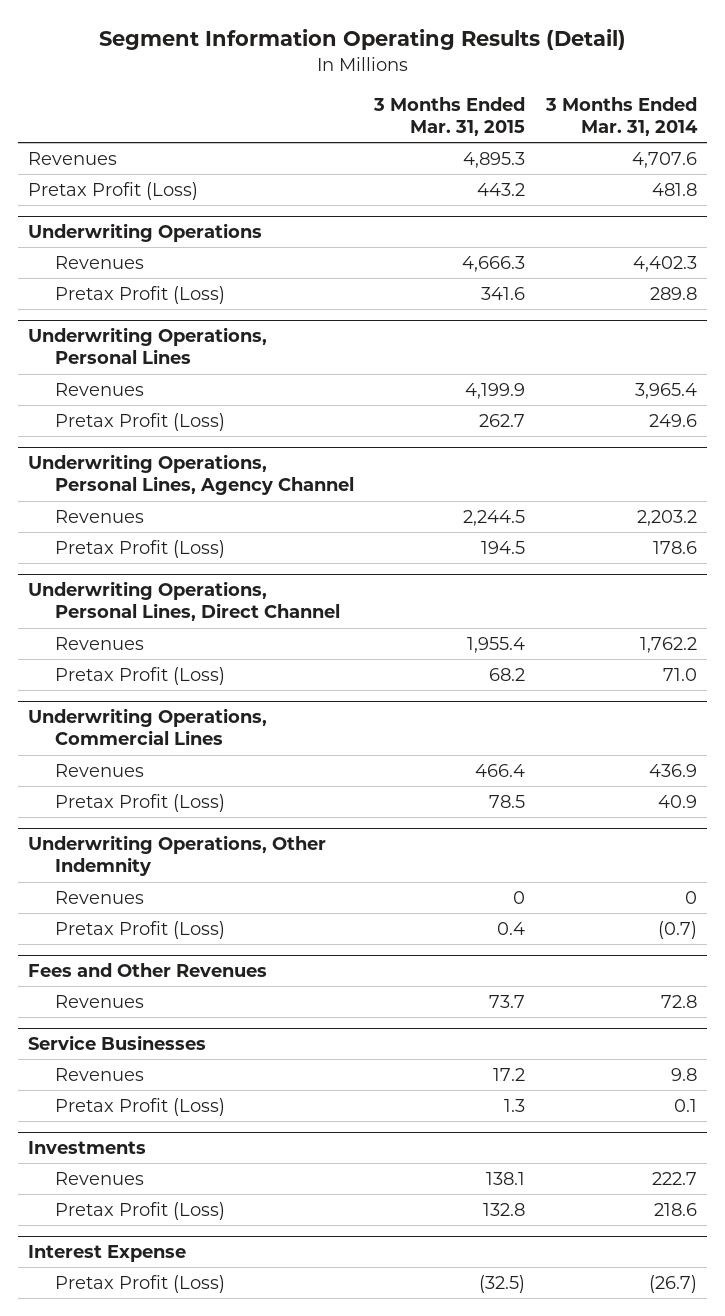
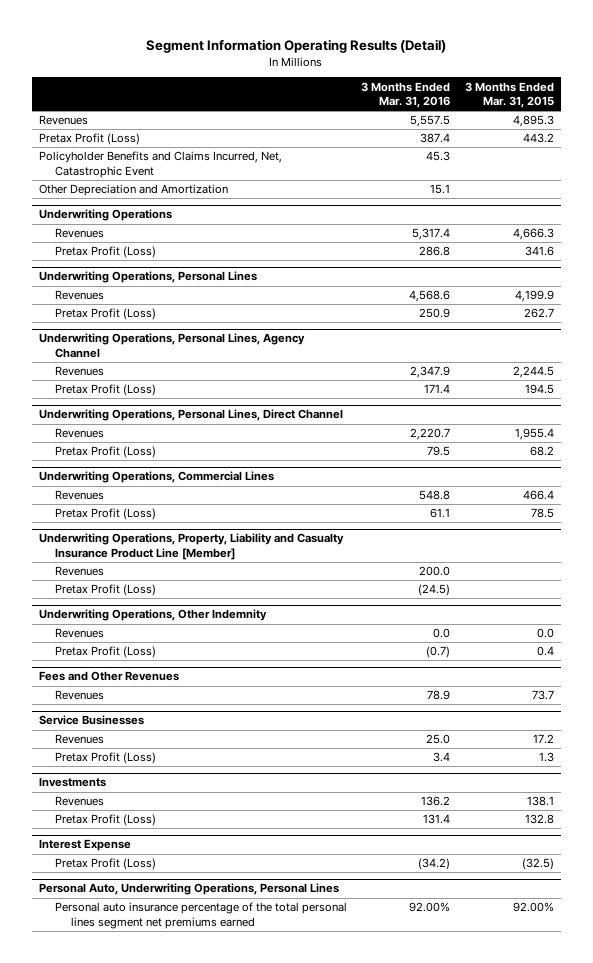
- | 3 Months Ended Mar. 31, 2015 | 3 Months Ended Mar. 31, 2014
+ | 3 Months Ended Mar. 31, 2016 | 3 Months Ended Mar. 31, 2015
+ Policyholder Benefits and Claims Incurred, Net, Catastrophic Event | 45.3 |
+ Other Depreciation and Amortization | 15.1 |
+ Underwriting Operations, Property, Liability and Casualty Insurance Product Line [Member]
+ Revenues | 200.0 |
+ Pretax Profit (Loss) | (24.5) |
@ Underwriting Operations, Other Indemnity
- Revenues | 0 | 0
+ Revenues | 0.0 | 0.0
+ Personal Auto, Underwriting Operations, Personal Lines
+ Personal auto insurance percentage of the total personal lines segment net premiums earned | 92.00% | 92.00%

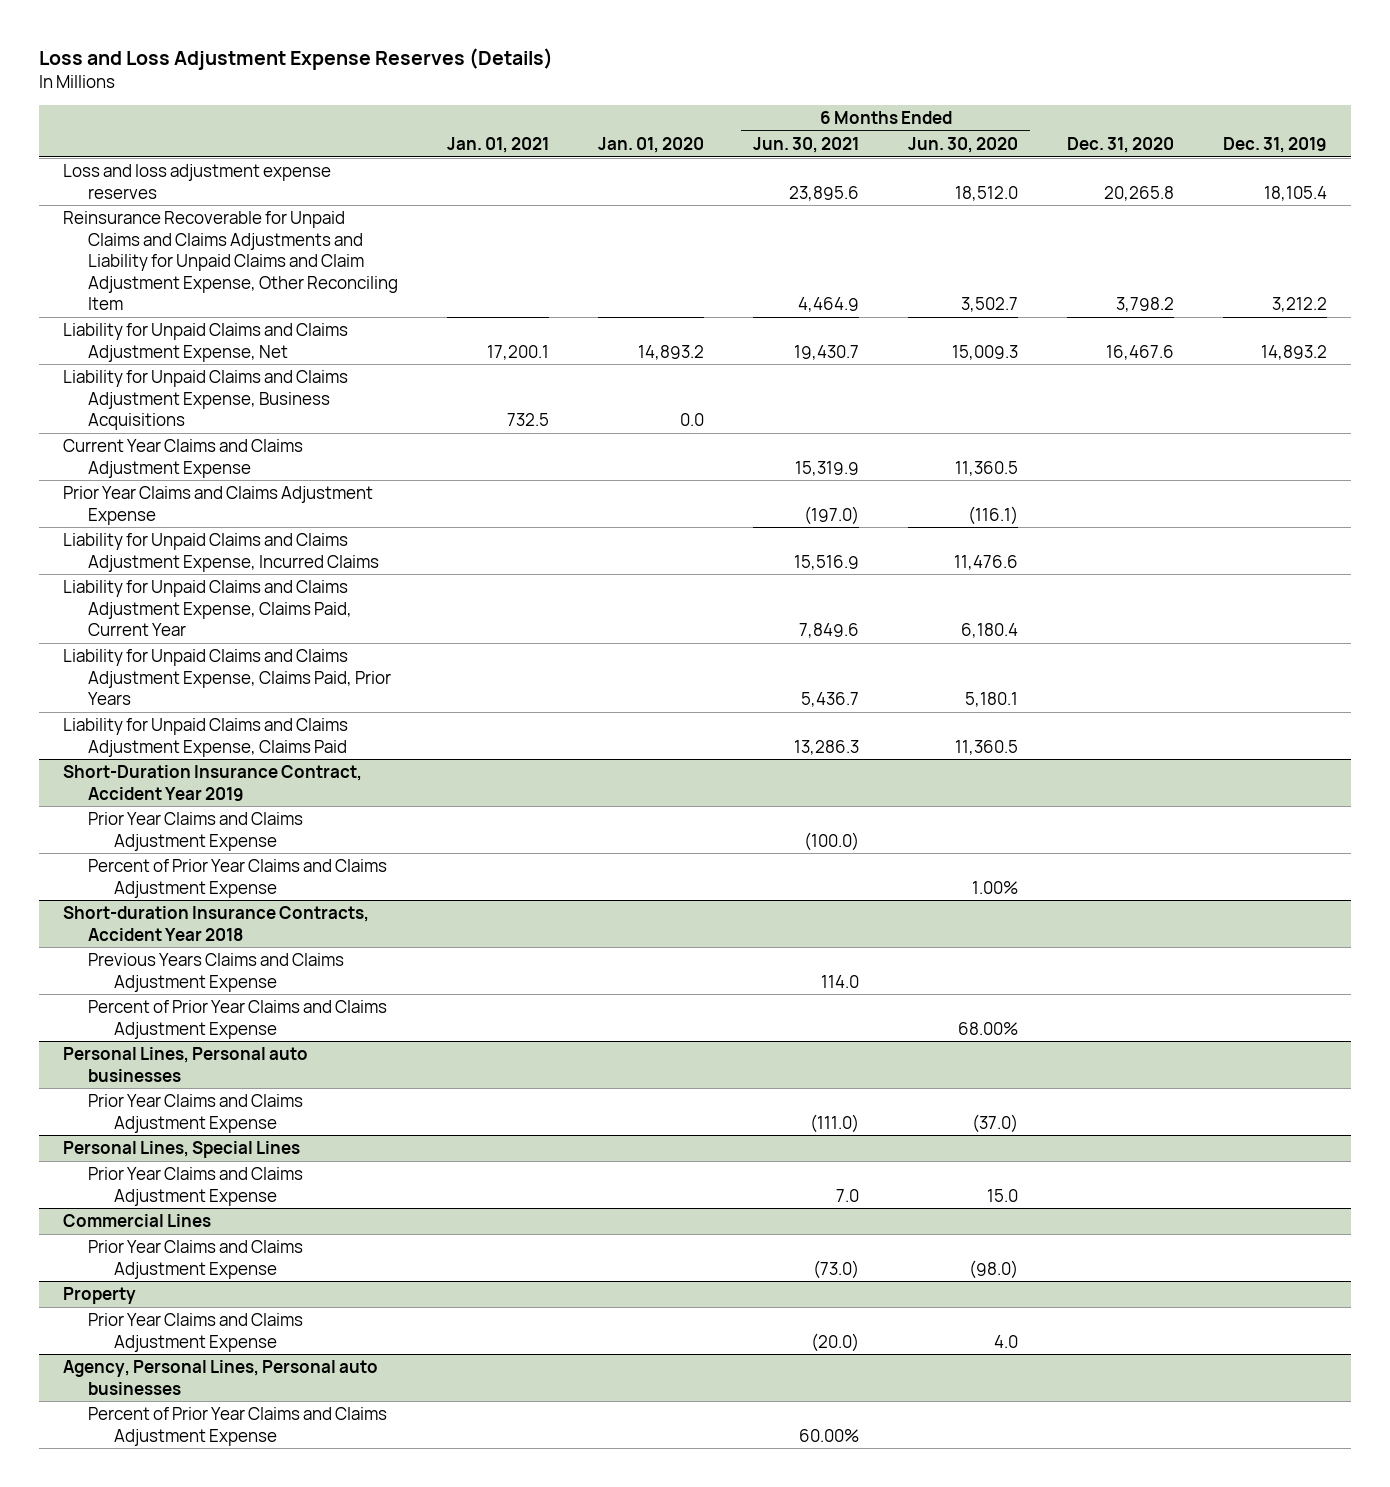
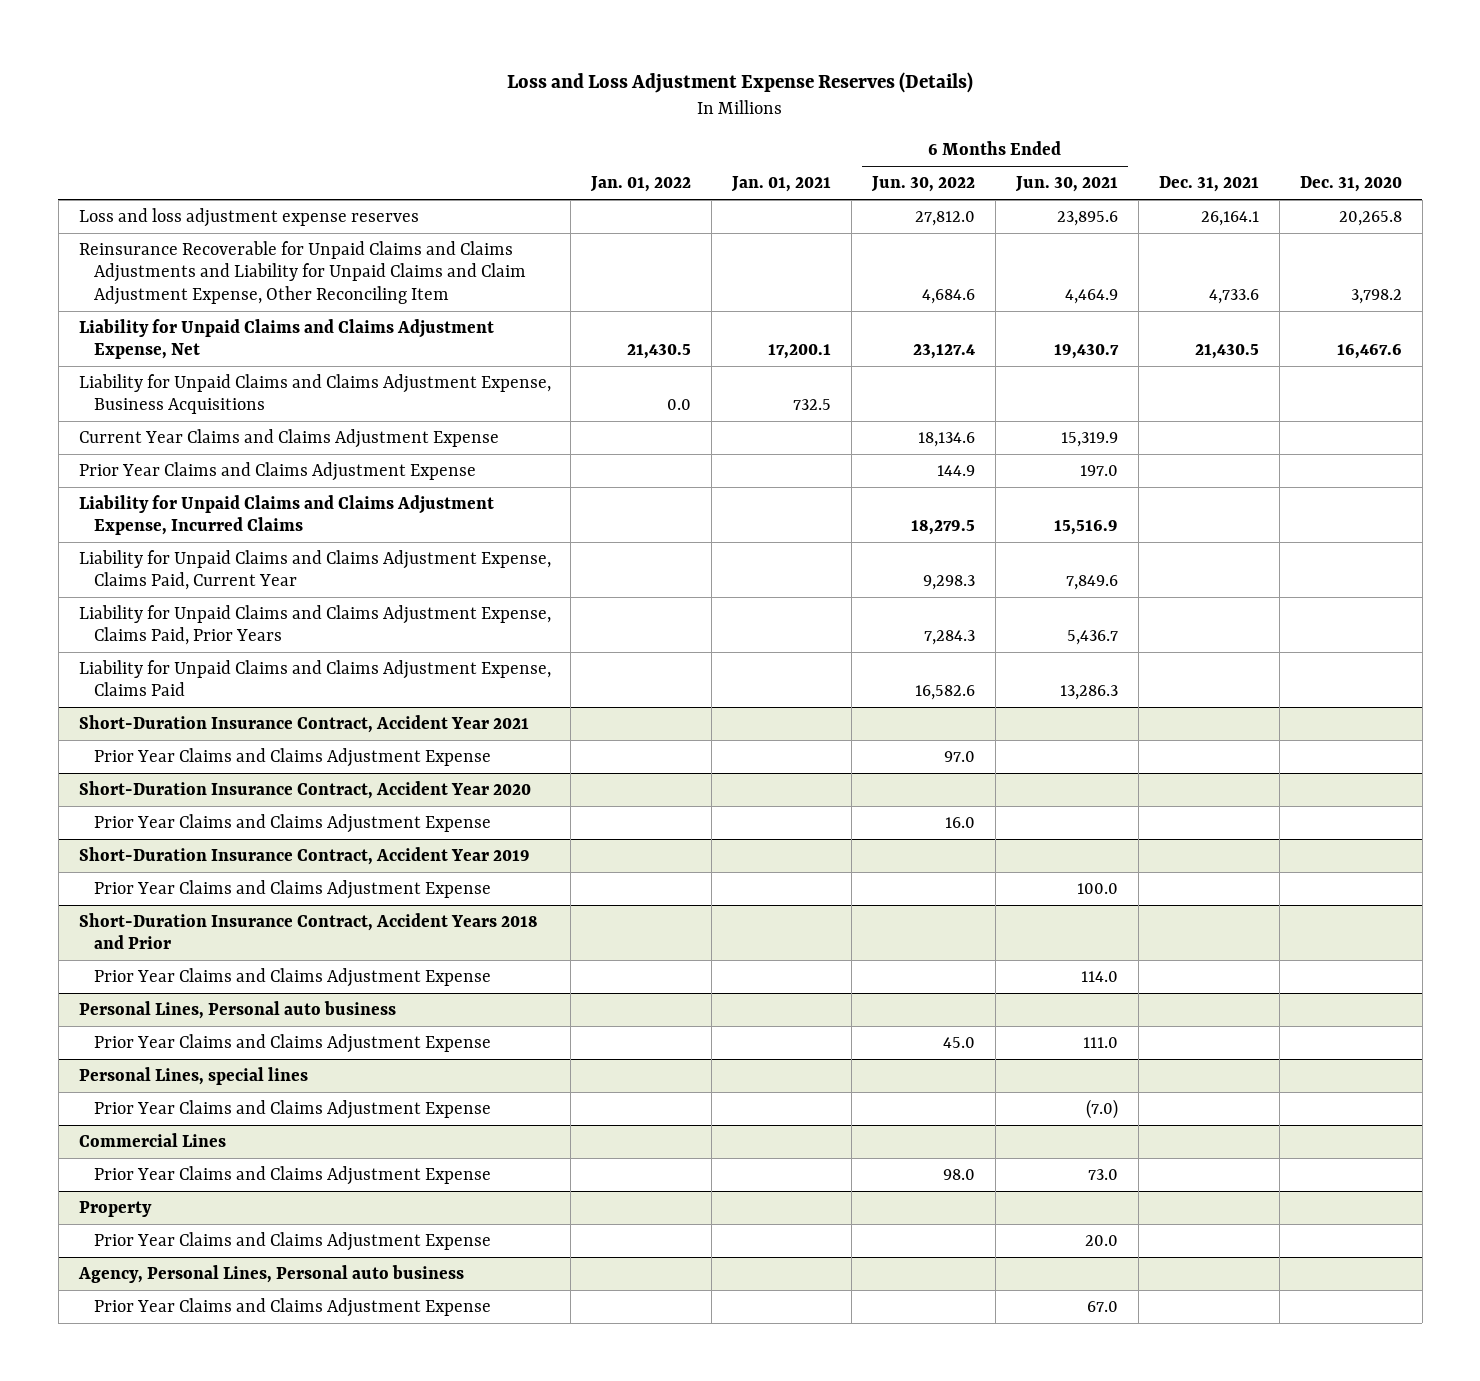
- | Jan. 01, 2021 | Jan. 01, 2020 | 6 Months Ended Jun. 30, 2021 | 6 Months Ended Jun. 30, 2020 | Dec. 31, 2020 | Dec. 31, 2019
+ | Jan. 01, 2022 | Jan. 01, 2021 | 6 Months Ended Jun. 30, 2022 | 6 Months Ended Jun. 30, 2021 | Dec. 31, 2021 | Dec. 31, 2020
- Prior Year Claims and Claims Adjustment Expense | | | (197.0) | (116.1) | |
+ Prior Year Claims and Claims Adjustment Expense | | | 144.9 | 197.0 | |
+ Short-Duration Insurance Contract, Accident Year 2021
+ Prior Year Claims and Claims Adjustment Expense | | | 97.0 | | |
+ Short-Duration Insurance Contract, Accident Year 2020
+ Prior Year Claims and Claims Adjustment Expense | | | 16.0 | | |
@ Short-Duration Insurance Contract, Accident Year 2019
- Prior Year Claims and Claims Adjustment Expense | | | (100.0) | | |
- Percent of Prior Year Claims and Claims Adjustment Expense | | | | 1.00% | |
- Short-duration Insurance Contracts, Accident Year 2018
- Previous Years Claims and Claims Adjustment Expense | | | 114.0 | | |
- Percent of Prior Year Claims and Claims Adjustment Expense | | | | 68.00% | |
- Personal Lines, Personal auto businesses
- Prior Year Claims and Claims Adjustment Expense | | | (111.0) | (37.0) | |
- Personal Lines, Special Lines
- Prior Year Claims and Claims Adjustment Expense | | | 7.0 | 15.0 | |
@ Short-Duration Insurance Contract, Accident Year 2019
+ Prior Year Claims and Claims Adjustment Expense | | | | 100.0 | |
+ Short-Duration Insurance Contract, Accident Years 2018 and Prior
+ Prior Year Claims and Claims Adjustment Expense | | | | 114.0 | |
+ Personal Lines, Personal auto business
+ Prior Year Claims and Claims Adjustment Expense | | | 45.0 | 111.0 | |
+ Personal Lines, special lines
+ Prior Year Claims and Claims Adjustment Expense | | | | (7.0) | |
@ Commercial Lines
- Prior Year Claims and Claims Adjustment Expense | | | (73.0) | (98.0) | |
+ Prior Year Claims and Claims Adjustment Expense | | | 98.0 | 73.0 | |
@ Property
- Prior Year Claims and Claims Adjustment Expense | | | (20.0) | 4.0 | |
- Agency, Personal Lines, Personal auto businesses
- Percent of Prior Year Claims and Claims Adjustment Expense | | | 60.00% | | |
@ Property
+ Prior Year Claims and Claims Adjustment Expense | | | | 20.0 | |
+ Agency, Personal Lines, Personal auto business
+ Prior Year Claims and Claims Adjustment Expense | | | | 67.0 | |

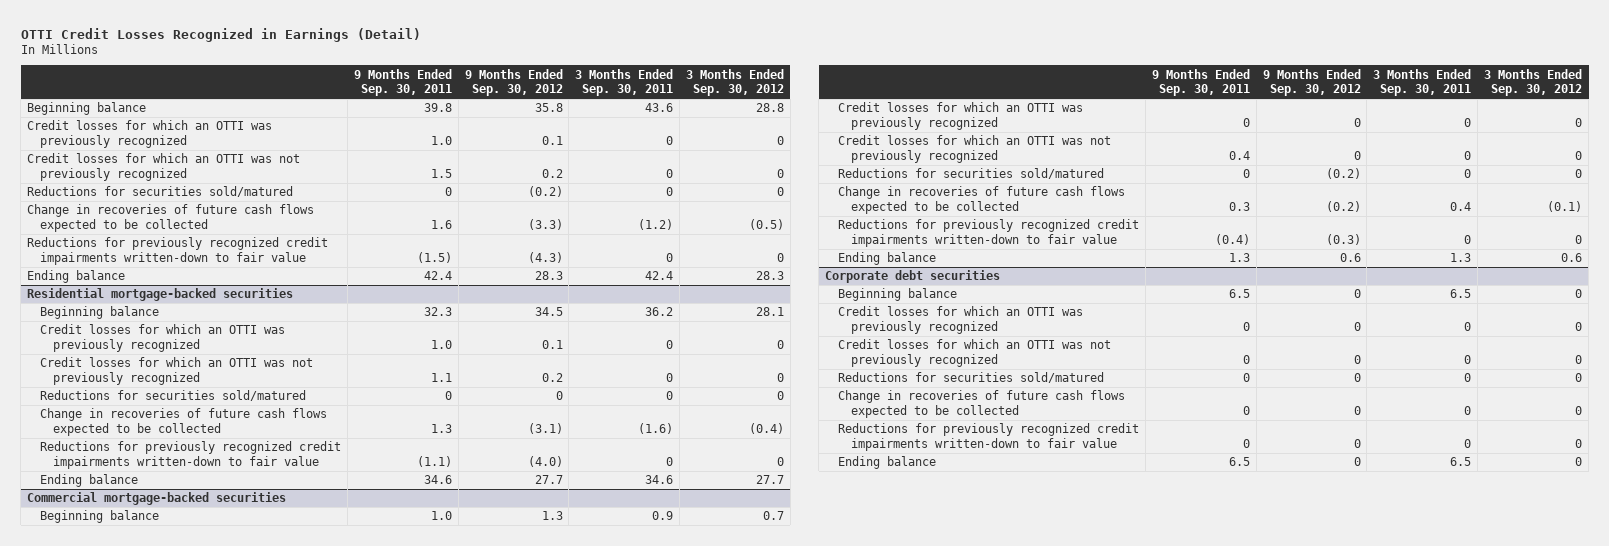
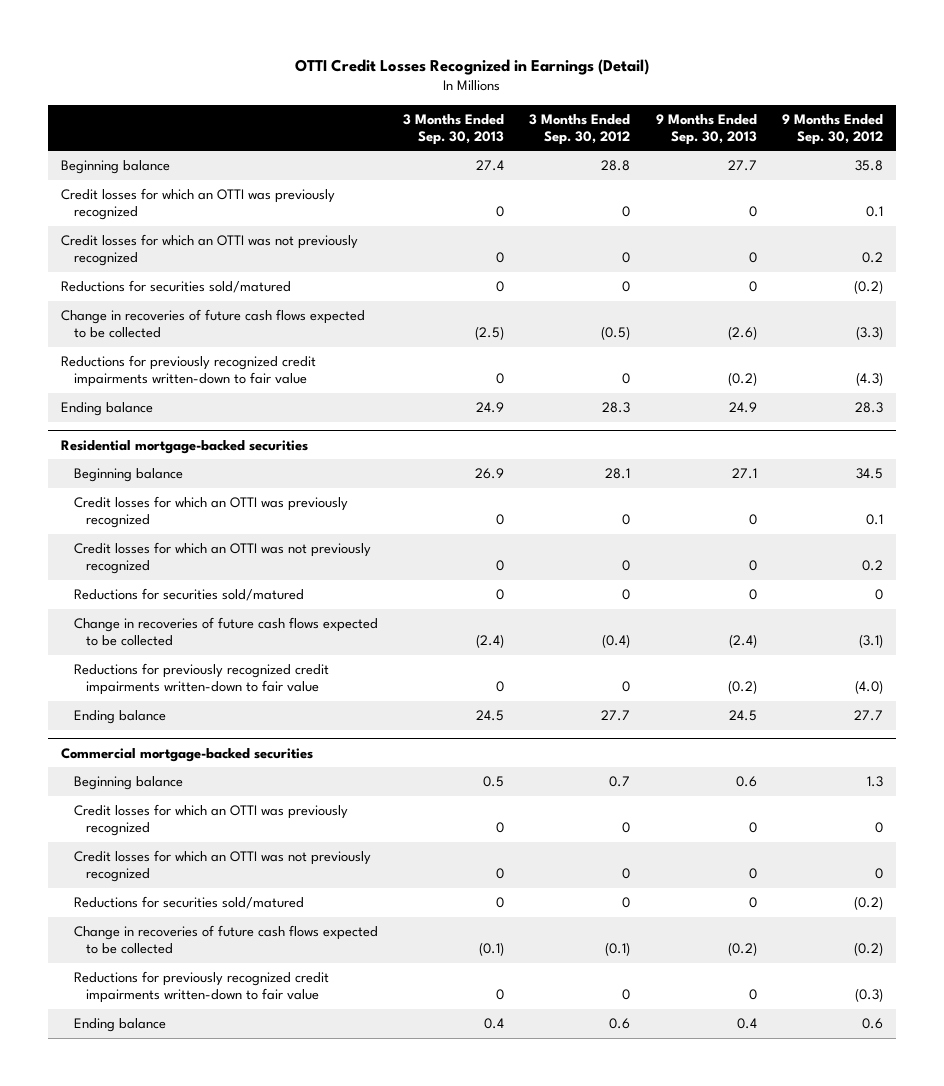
- | 9 Months Ended Sep. 30, 2011 | 9 Months Ended Sep. 30, 2012 | 3 Months Ended Sep. 30, 2011 | 3 Months Ended Sep. 30, 2012
+ | 3 Months Ended Sep. 30, 2013 | 3 Months Ended Sep. 30, 2012 | 9 Months Ended Sep. 30, 2013 | 9 Months Ended Sep. 30, 2012
- Corporate debt securities
- Beginning balance | 6.5 | 0 | 6.5 | 0
- Credit losses for which an OTTI was previously recognized | 0 | 0 | 0 | 0
- Credit losses for which an OTTI was not previously recognized | 0 | 0 | 0 | 0
- Reductions for securities sold/matured | 0 | 0 | 0 | 0
- Change in recoveries of future cash flows expected to be collected | 0 | 0 | 0 | 0
- Reductions for previously recognized credit impairments written-down to fair value | 0 | 0 | 0 | 0
- Ending balance | 6.5 | 0 | 6.5 | 0

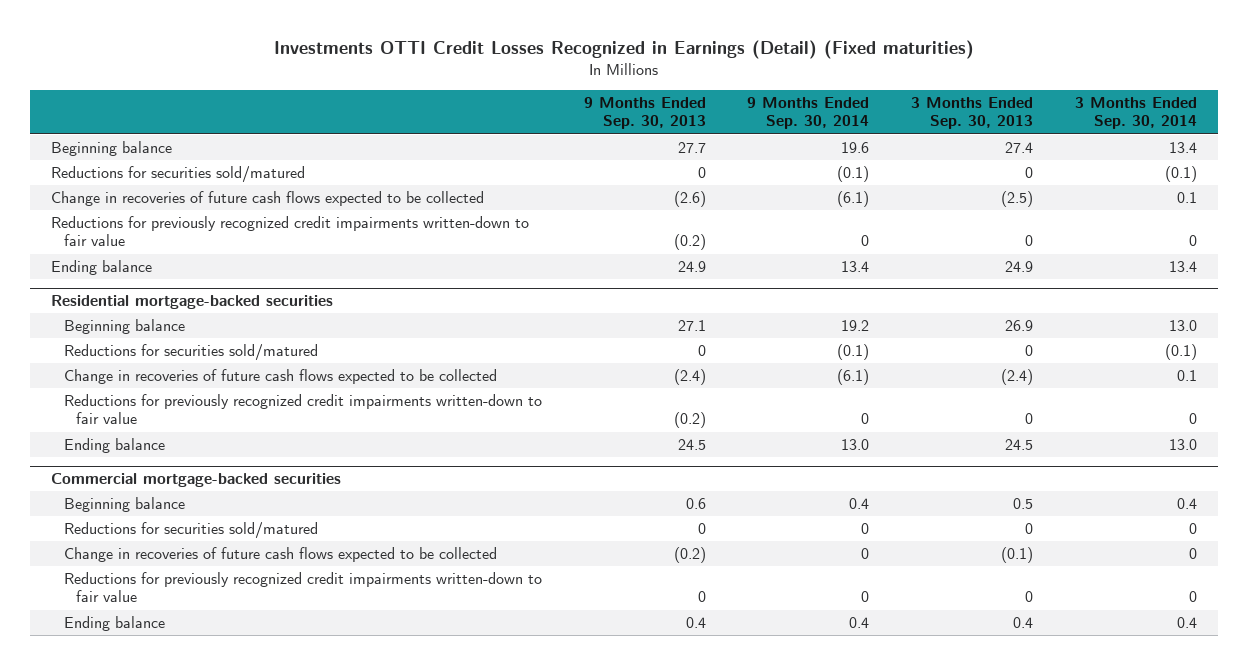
- OTTI Credit Losses Recognized in Earnings (Detail)
+ Investments OTTI Credit Losses Recognized in Earnings (Detail) (Fixed maturities)
- | 3 Months Ended Sep. 30, 2013 | 3 Months Ended Sep. 30, 2012 | 9 Months Ended Sep. 30, 2013 | 9 Months Ended Sep. 30, 2012
+ | 9 Months Ended Sep. 30, 2013 | 9 Months Ended Sep. 30, 2014 | 3 Months Ended Sep. 30, 2013 | 3 Months Ended Sep. 30, 2014
- Credit losses for which an OTTI was previously recognized | 0 | 0 | 0 | 0.1
- Credit losses for which an OTTI was not previously recognized | 0 | 0 | 0 | 0.2
@ Residential mortgage-backed securities
- Credit losses for which an OTTI was previously recognized | 0 | 0 | 0 | 0.1
- Credit losses for which an OTTI was not previously recognized | 0 | 0 | 0 | 0.2
@ Commercial mortgage-backed securities
- Credit losses for which an OTTI was previously recognized | 0 | 0 | 0 | 0
- Credit losses for which an OTTI was not previously recognized | 0 | 0 | 0 | 0

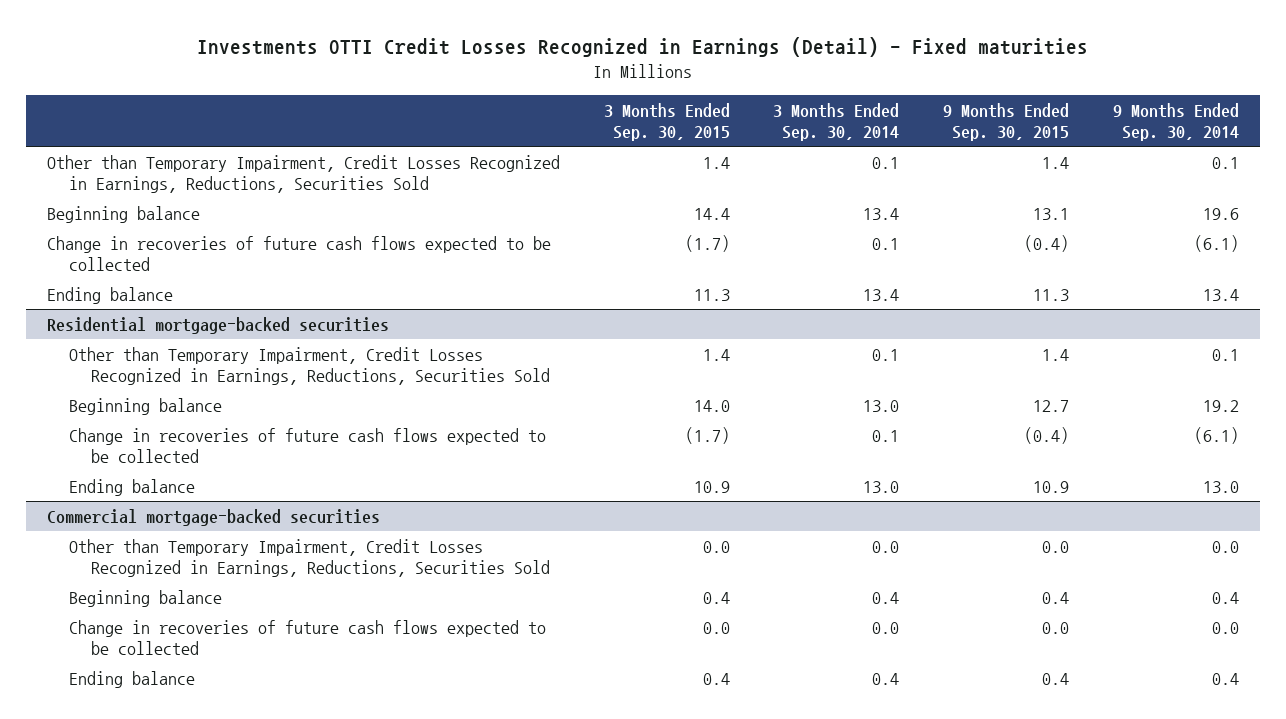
- Investments OTTI Credit Losses Recognized in Earnings (Detail) (Fixed maturities)
+ Investments OTTI Credit Losses Recognized in Earnings (Detail) - Fixed maturities
- | 9 Months Ended Sep. 30, 2013 | 9 Months Ended Sep. 30, 2014 | 3 Months Ended Sep. 30, 2013 | 3 Months Ended Sep. 30, 2014
+ | 3 Months Ended Sep. 30, 2015 | 3 Months Ended Sep. 30, 2014 | 9 Months Ended Sep. 30, 2015 | 9 Months Ended Sep. 30, 2014
+ Other than Temporary Impairment, Credit Losses Recognized in Earnings, Reductions, Securities Sold | 1.4 | 0.1 | 1.4 | 0.1
- Reductions for securities sold/matured | 0 | (0.1) | 0 | (0.1)
- Reductions for previously recognized credit impairments written-down to fair value | (0.2) | 0 | 0 | 0
@ Residential mortgage-backed securities
+ Other than Temporary Impairment, Credit Losses Recognized in Earnings, Reductions, Securities Sold | 1.4 | 0.1 | 1.4 | 0.1
- Reductions for securities sold/matured | 0 | (0.1) | 0 | (0.1)
- Reductions for previously recognized credit impairments written-down to fair value | (0.2) | 0 | 0 | 0
@ Commercial mortgage-backed securities
+ Other than Temporary Impairment, Credit Losses Recognized in Earnings, Reductions, Securities Sold | 0.0 | 0.0 | 0.0 | 0.0
- Reductions for securities sold/matured | 0 | 0 | 0 | 0
- Change in recoveries of future cash flows expected to be collected | (0.2) | 0 | (0.1) | 0
- Reductions for previously recognized credit impairments written-down to fair value | 0 | 0 | 0 | 0
+ Change in recoveries of future cash flows expected to be collected | 0.0 | 0.0 | 0.0 | 0.0

